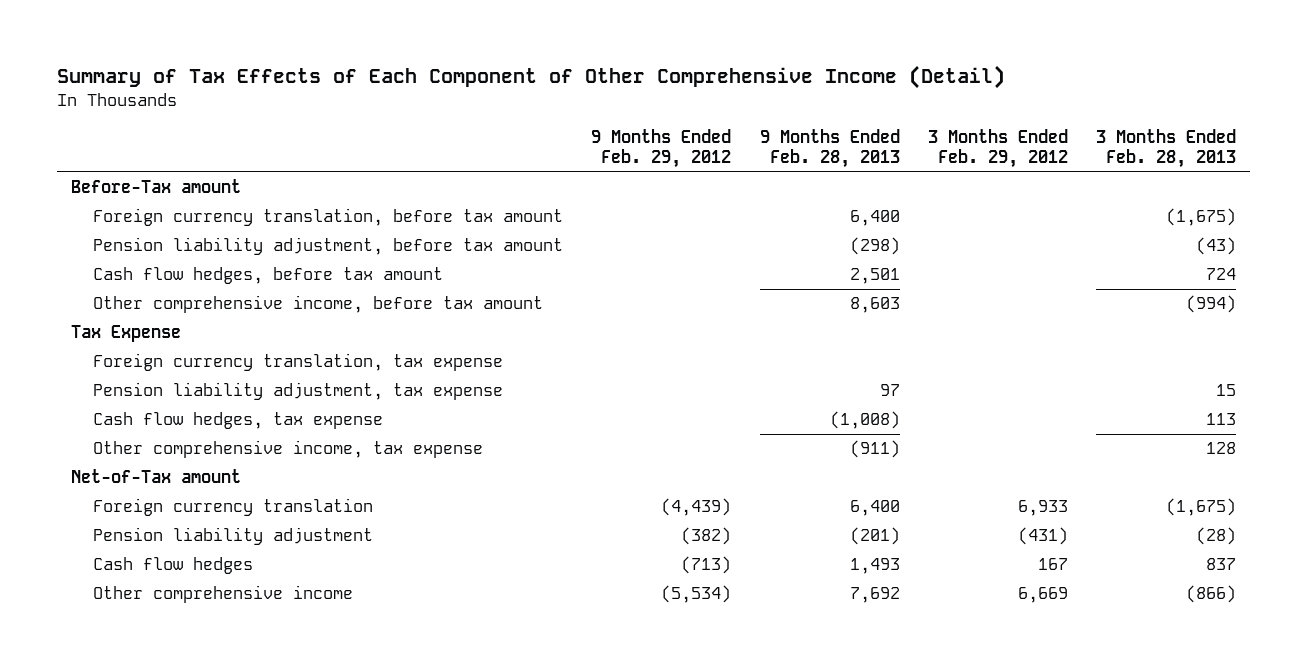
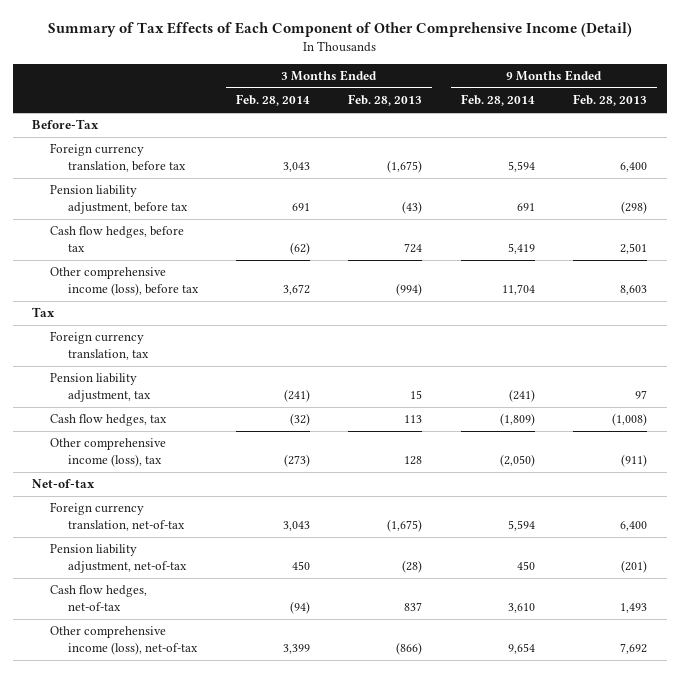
- | 9 Months Ended Feb. 29, 2012 | 9 Months Ended Feb. 28, 2013 | 3 Months Ended Feb. 29, 2012 | 3 Months Ended Feb. 28, 2013
+ | 3 Months Ended Feb. 28, 2014 | 3 Months Ended Feb. 28, 2013 | 9 Months Ended Feb. 28, 2014 | 9 Months Ended Feb. 28, 2013
- Before-Tax amount
- Foreign currency translation, before tax amount | | 6,400 | | (1,675)
- Pension liability adjustment, before tax amount | | (298) | | (43)
- Cash flow hedges, before tax amount | | 2,501 | | 724
- Other comprehensive income, before tax amount | | 8,603 | | (994)
- Tax Expense
- Foreign currency translation, tax expense
- Pension liability adjustment, tax expense | | 97 | | 15
- Cash flow hedges, tax expense | | (1,008) | | 113
- Other comprehensive income, tax expense | | (911) | | 128
- Net-of-Tax amount
- Foreign currency translation | (4,439) | 6,400 | 6,933 | (1,675)
- Pension liability adjustment | (382) | (201) | (431) | (28)
- Cash flow hedges | (713) | 1,493 | 167 | 837
- Other comprehensive income | (5,534) | 7,692 | 6,669 | (866)
+ Before-Tax
+ Foreign currency translation, before tax | 3,043 | (1,675) | 5,594 | 6,400
+ Pension liability adjustment, before tax | 691 | (43) | 691 | (298)
+ Cash flow hedges, before tax | (62) | 724 | 5,419 | 2,501
+ Other comprehensive income (loss), before tax | 3,672 | (994) | 11,704 | 8,603
+ Tax
+ Foreign currency translation, tax
+ Pension liability adjustment, tax | (241) | 15 | (241) | 97
+ Cash flow hedges, tax | (32) | 113 | (1,809) | (1,008)
+ Other comprehensive income (loss), tax | (273) | 128 | (2,050) | (911)
+ Net-of-tax
+ Foreign currency translation, net-of-tax | 3,043 | (1,675) | 5,594 | 6,400
+ Pension liability adjustment, net-of-tax | 450 | (28) | 450 | (201)
+ Cash flow hedges, net-of-tax | (94) | 837 | 3,610 | 1,493
+ Other comprehensive income (loss), net-of-tax | 3,399 | (866) | 9,654 | 7,692

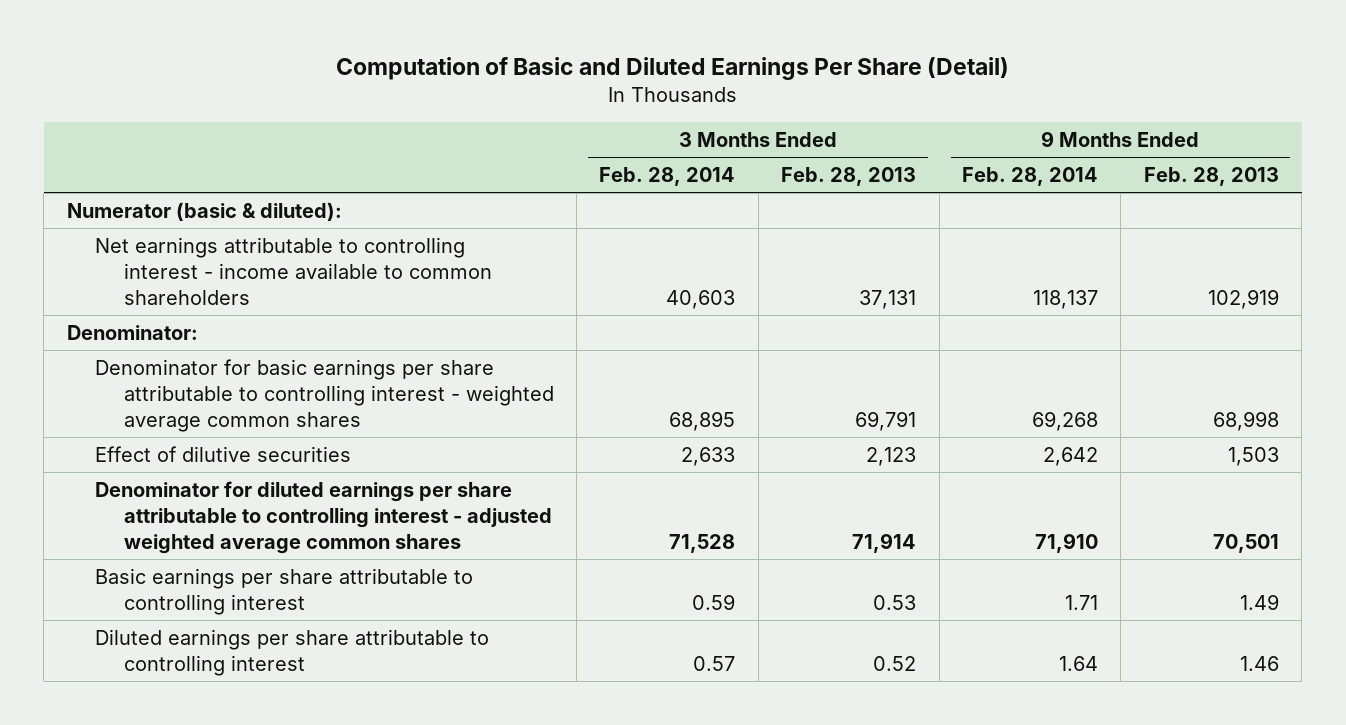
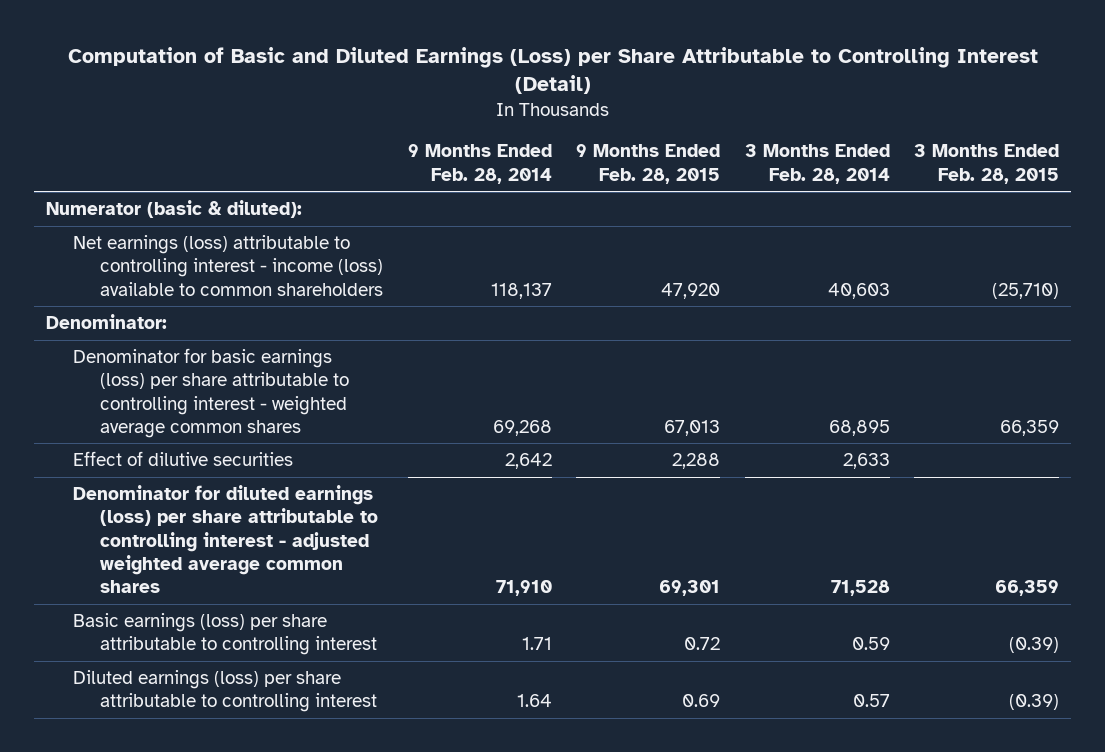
- Computation of Basic and Diluted Earnings Per Share (Detail)
+ Computation of Basic and Diluted Earnings (Loss) per Share Attributable to Controlling Interest (Detail)
- | 3 Months Ended Feb. 28, 2014 | 3 Months Ended Feb. 28, 2013 | 9 Months Ended Feb. 28, 2014 | 9 Months Ended Feb. 28, 2013
+ | 9 Months Ended Feb. 28, 2014 | 9 Months Ended Feb. 28, 2015 | 3 Months Ended Feb. 28, 2014 | 3 Months Ended Feb. 28, 2015
- Net earnings attributable to controlling interest - income available to common shareholders | 40,603 | 37,131 | 118,137 | 102,919
+ Net earnings (loss) attributable to controlling interest - income (loss) available to common shareholders | 118,137 | 47,920 | 40,603 | (25,710)
- Denominator for basic earnings per share attributable to controlling interest - weighted average common shares | 68,895 | 69,791 | 69,268 | 68,998
+ Denominator for basic earnings (loss) per share attributable to controlling interest - weighted average common shares | 69,268 | 67,013 | 68,895 | 66,359
- Denominator for diluted earnings per share attributable to controlling interest - adjusted weighted average common shares | 71,528 | 71,914 | 71,910 | 70,501
- Basic earnings per share attributable to controlling interest | 0.59 | 0.53 | 1.71 | 1.49
- Diluted earnings per share attributable to controlling interest | 0.57 | 0.52 | 1.64 | 1.46
+ Denominator for diluted earnings (loss) per share attributable to controlling interest - adjusted weighted average common shares | 71,910 | 69,301 | 71,528 | 66,359
+ Basic earnings (loss) per share attributable to controlling interest | 1.71 | 0.72 | 0.59 | (0.39)
+ Diluted earnings (loss) per share attributable to controlling interest | 1.64 | 0.69 | 0.57 | (0.39)

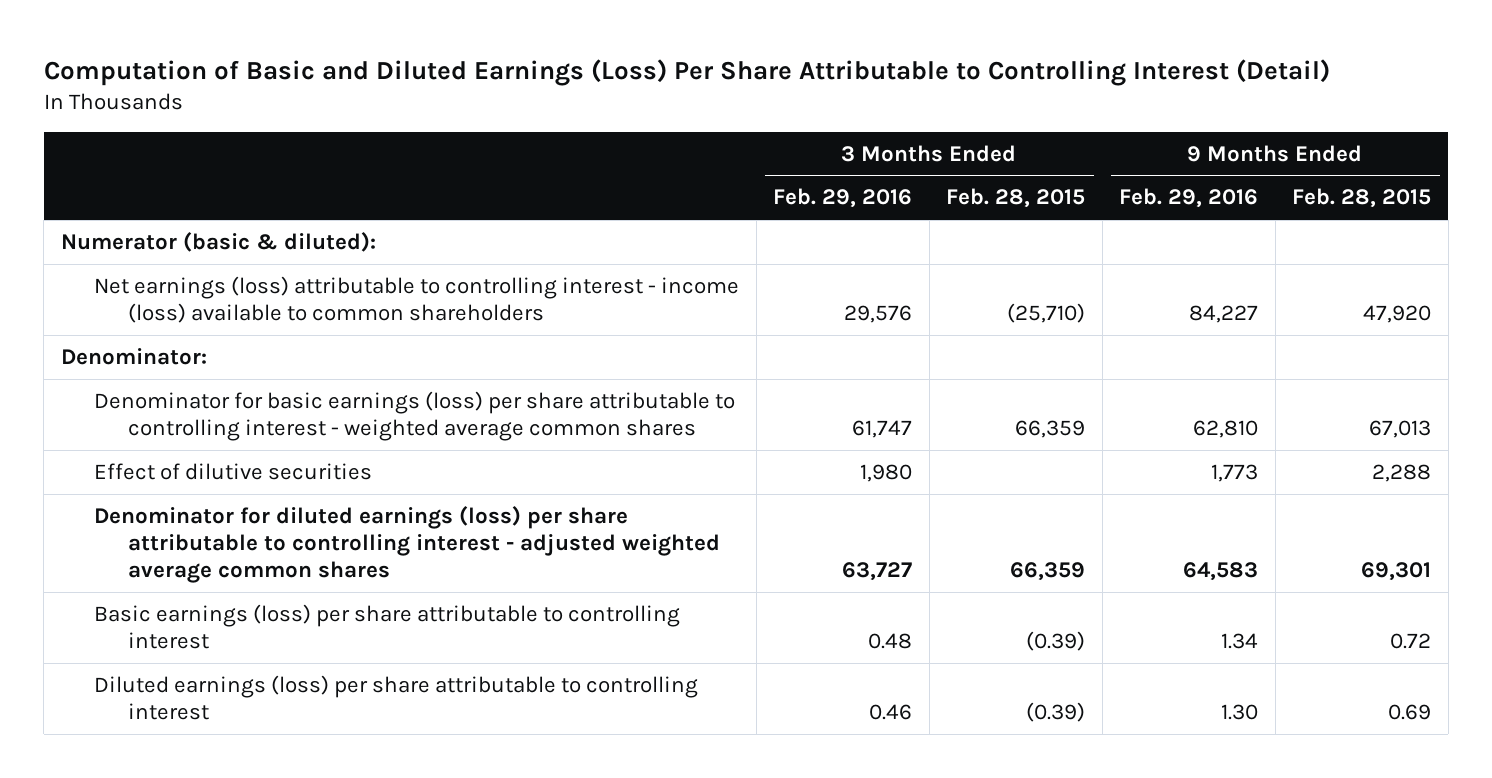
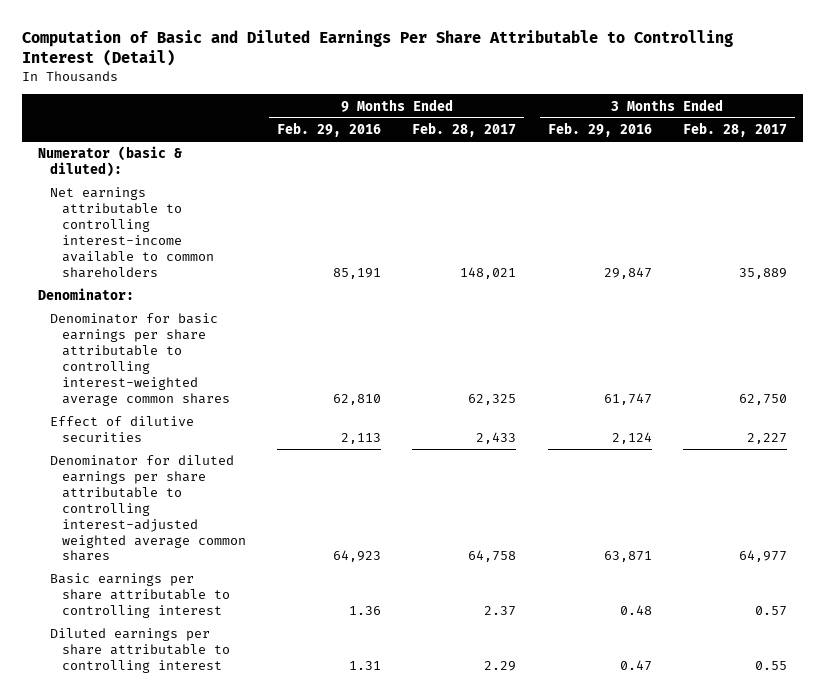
- Computation of Basic and Diluted Earnings (Loss) Per Share Attributable to Controlling Interest (Detail)
+ Computation of Basic and Diluted Earnings Per Share Attributable to Controlling Interest (Detail)
- | 3 Months Ended Feb. 29, 2016 | 3 Months Ended Feb. 28, 2015 | 9 Months Ended Feb. 29, 2016 | 9 Months Ended Feb. 28, 2015
+ | 9 Months Ended Feb. 29, 2016 | 9 Months Ended Feb. 28, 2017 | 3 Months Ended Feb. 29, 2016 | 3 Months Ended Feb. 28, 2017
- Net earnings (loss) attributable to controlling interest - income (loss) available to common shareholders | 29,576 | (25,710) | 84,227 | 47,920
+ Net earnings attributable to controlling interest-income available to common shareholders | 85,191 | 148,021 | 29,847 | 35,889
- Denominator for basic earnings (loss) per share attributable to controlling interest - weighted average common shares | 61,747 | 66,359 | 62,810 | 67,013
- Effect of dilutive securities | 1,980 | | 1,773 | 2,288
- Denominator for diluted earnings (loss) per share attributable to controlling interest - adjusted weighted average common shares | 63,727 | 66,359 | 64,583 | 69,301
- Basic earnings (loss) per share attributable to controlling interest | 0.48 | (0.39) | 1.34 | 0.72
- Diluted earnings (loss) per share attributable to controlling interest | 0.46 | (0.39) | 1.30 | 0.69
+ Denominator for basic earnings per share attributable to controlling interest-weighted average common shares | 62,810 | 62,325 | 61,747 | 62,750
+ Effect of dilutive securities | 2,113 | 2,433 | 2,124 | 2,227
+ Denominator for diluted earnings per share attributable to controlling interest-adjusted weighted average common shares | 64,923 | 64,758 | 63,871 | 64,977
+ Basic earnings per share attributable to controlling interest | 1.36 | 2.37 | 0.48 | 0.57
+ Diluted earnings per share attributable to controlling interest | 1.31 | 2.29 | 0.47 | 0.55

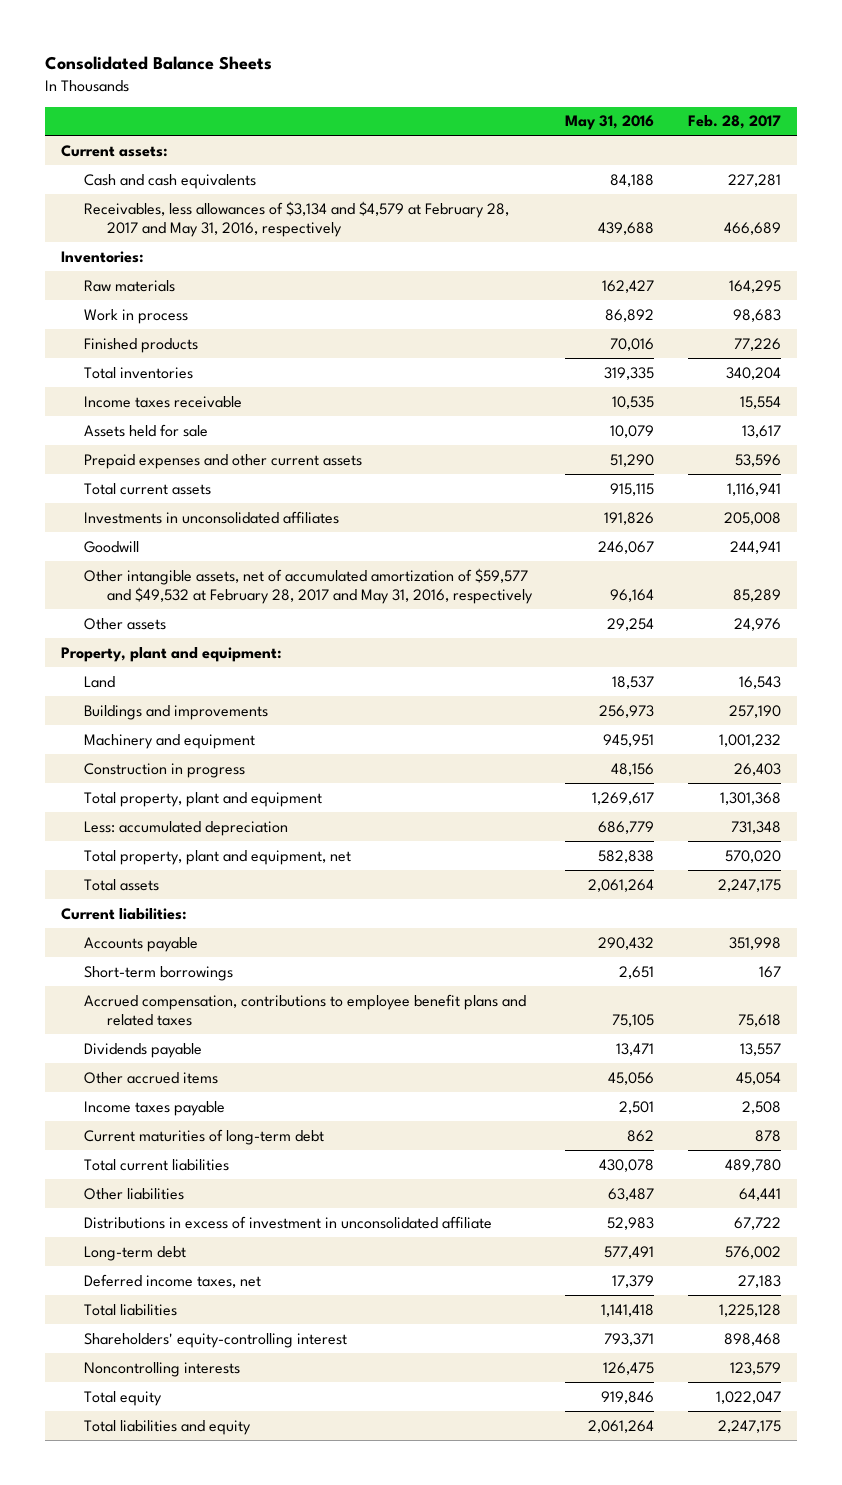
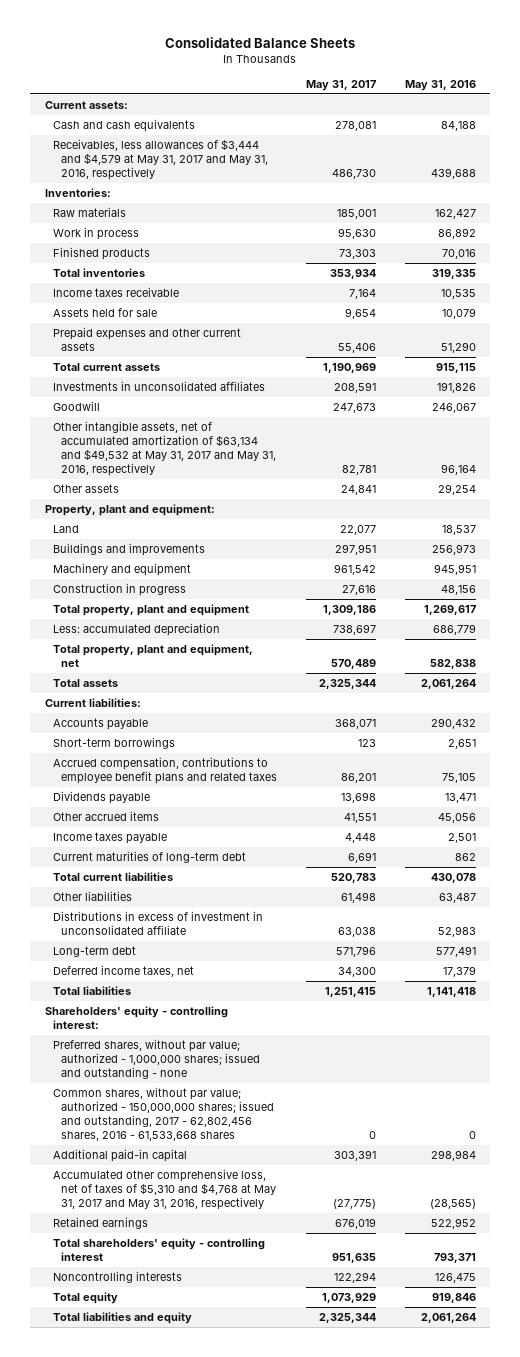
- | May 31, 2016 | Feb. 28, 2017
+ | May 31, 2017 | May 31, 2016
- Receivables, less allowances of $3,134 and $4,579 at February 28, 2017 and May 31, 2016, respectively | 439,688 | 466,689
+ Receivables, less allowances of $3,444 and $4,579 at May 31, 2017 and May 31, 2016, respectively | 486,730 | 439,688
- Other intangible assets, net of accumulated amortization of $59,577 and $49,532 at February 28, 2017 and May 31, 2016, respectively | 96,164 | 85,289
+ Other intangible assets, net of accumulated amortization of $63,134 and $49,532 at May 31, 2017 and May 31, 2016, respectively | 82,781 | 96,164
- Shareholders' equity-controlling interest | 793,371 | 898,468
+ Shareholders' equity - controlling interest:
+ Preferred shares, without par value; authorized - 1,000,000 shares; issued and outstanding - none
+ Common shares, without par value; authorized - 150,000,000 shares; issued and outstanding, 2017 - 62,802,456 shares, 2016 - 61,533,668 shares | 0 | 0
+ Additional paid-in capital | 303,391 | 298,984
+ Accumulated other comprehensive loss, net of taxes of $5,310 and $4,768 at May 31, 2017 and May 31, 2016, respectively | (27,775) | (28,565)
+ Retained earnings | 676,019 | 522,952
+ Total shareholders' equity - controlling interest | 951,635 | 793,371

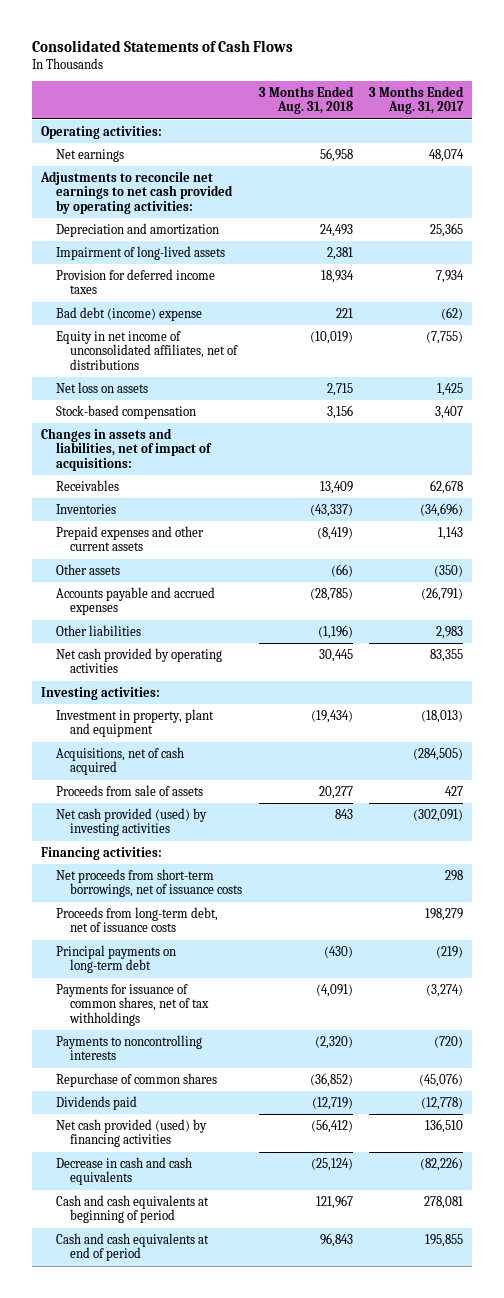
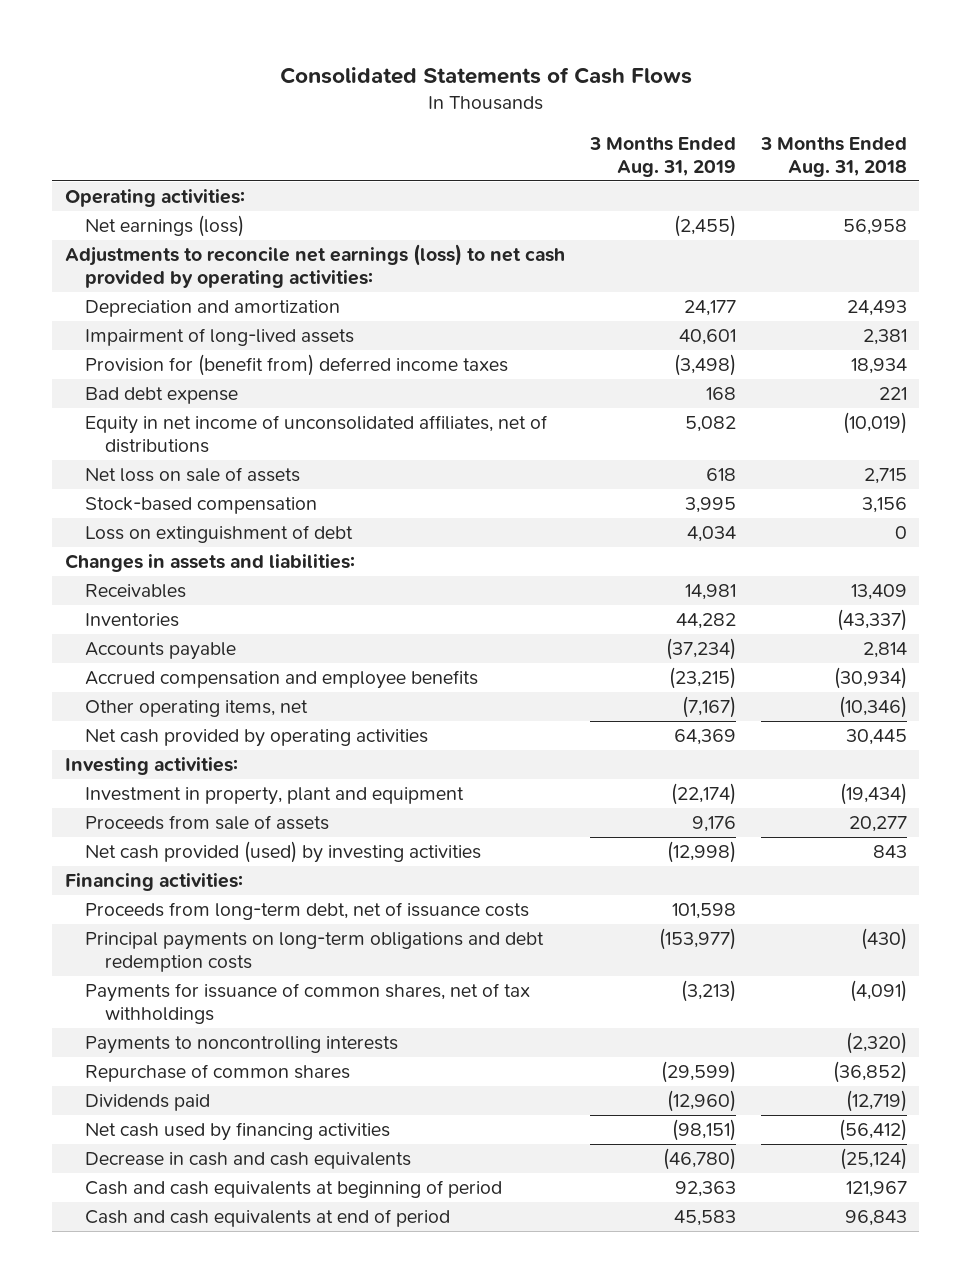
- | 3 Months Ended Aug. 31, 2018 | 3 Months Ended Aug. 31, 2017
+ | 3 Months Ended Aug. 31, 2019 | 3 Months Ended Aug. 31, 2018
- Net earnings | 56,958 | 48,074
- Adjustments to reconcile net earnings to net cash provided by operating activities:
+ Net earnings (loss) | (2,455) | 56,958
+ Adjustments to reconcile net earnings (loss) to net cash provided by operating activities:
- Provision for deferred income taxes | 18,934 | 7,934
- Bad debt (income) expense | 221 | (62)
+ Provision for (benefit from) deferred income taxes | (3,498) | 18,934
+ Bad debt expense | 168 | 221
- Net loss on assets | 2,715 | 1,425
+ Net loss on sale of assets | 618 | 2,715
- Changes in assets and liabilities, net of impact of acquisitions:
+ Loss on extinguishment of debt | 4,034 | 0
+ Changes in assets and liabilities:
- Prepaid expenses and other current assets | (8,419) | 1,143
- Other assets | (66) | (350)
- Accounts payable and accrued expenses | (28,785) | (26,791)
- Other liabilities | (1,196) | 2,983
+ Accounts payable | (37,234) | 2,814
+ Accrued compensation and employee benefits | (23,215) | (30,934)
+ Other operating items, net | (7,167) | (10,346)
- Acquisitions, net of cash acquired | | (284,505)
- Net proceeds from short-term borrowings, net of issuance costs | | 298
- Principal payments on long-term debt | (430) | (219)
+ Principal payments on long-term obligations and debt redemption costs | (153,977) | (430)
- Net cash provided (used) by financing activities | (56,412) | 136,510
+ Net cash used by financing activities | (98,151) | (56,412)

